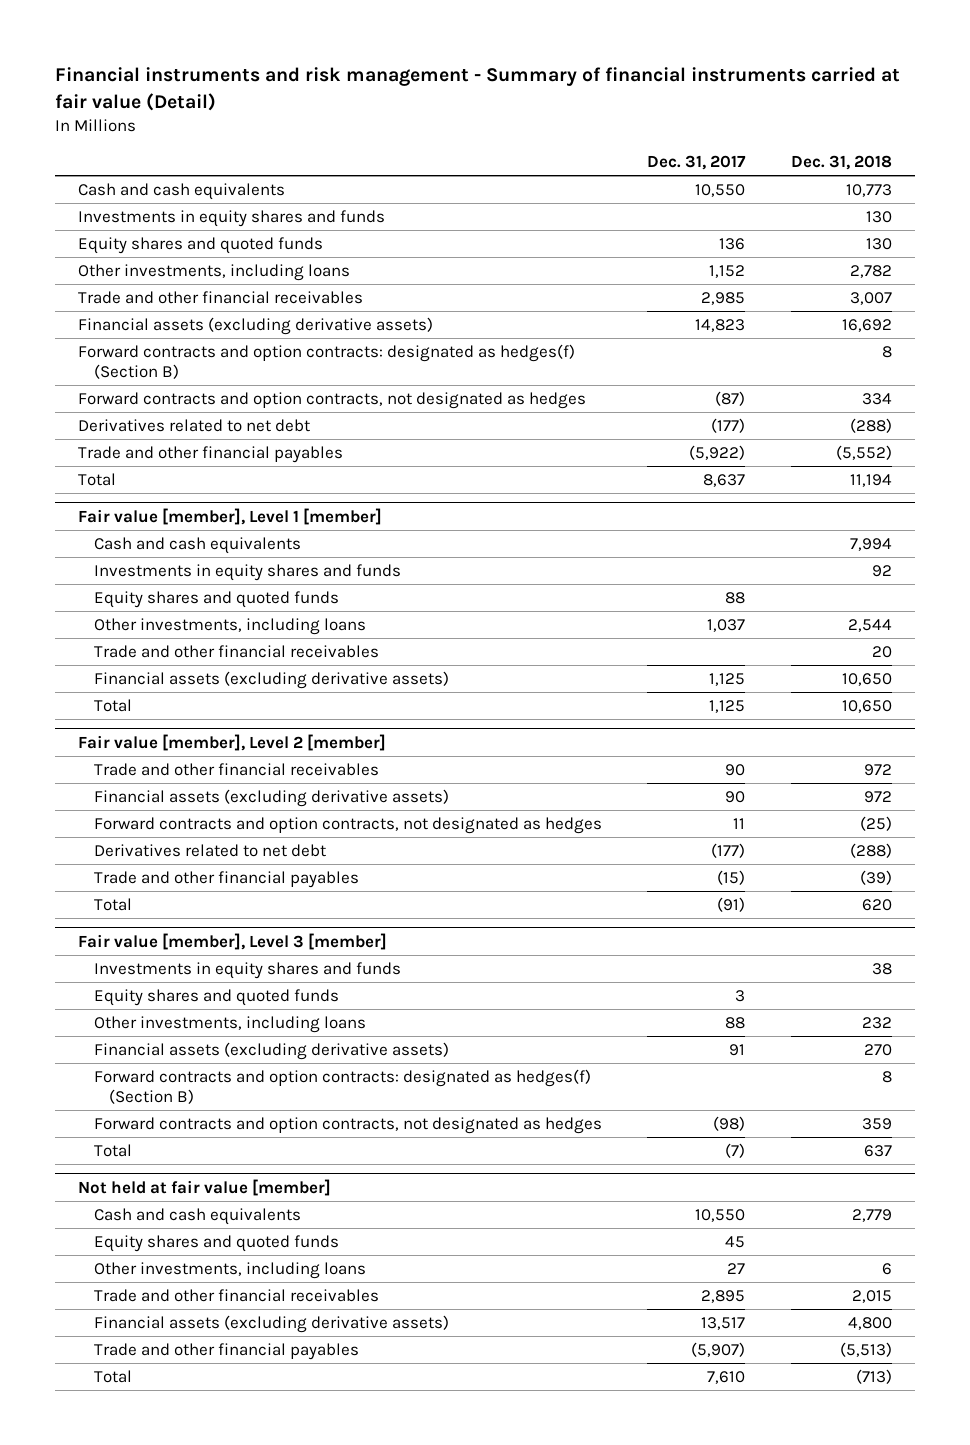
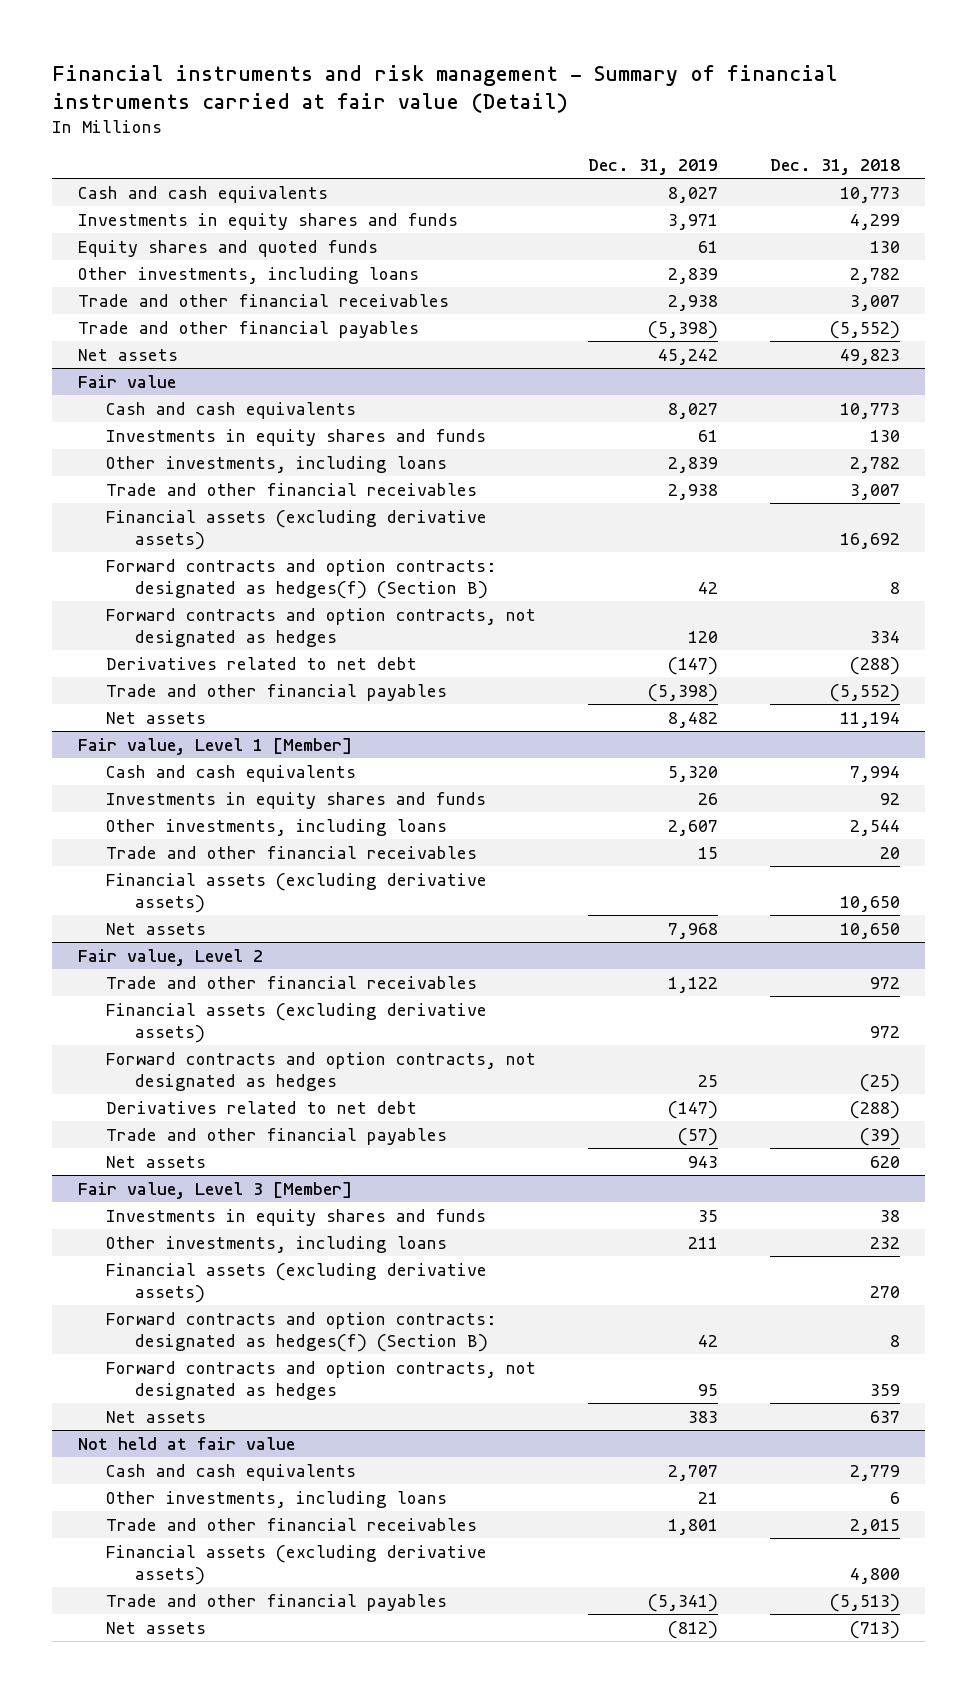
- | Dec. 31, 2017 | Dec. 31, 2018
+ | Dec. 31, 2019 | Dec. 31, 2018
- Investments in equity shares and funds | | 130
+ Investments in equity shares and funds | 3,971 | 4,299
+ Trade and other financial payables | (5,398) | (5,552)
+ Net assets | 45,242 | 49,823
+ Fair value
+ Cash and cash equivalents | 8,027 | 10,773
+ Investments in equity shares and funds | 61 | 130
+ Other investments, including loans | 2,839 | 2,782
+ Trade and other financial receivables | 2,938 | 3,007
- Total | 8,637 | 11,194
- Fair value [member], Level 1 [member]
+ Net assets | 8,482 | 11,194
+ Fair value, Level 1 [Member]
- Equity shares and quoted funds | 88 |
- Total | 1,125 | 10,650
- Fair value [member], Level 2 [member]
+ Net assets | 7,968 | 10,650
+ Fair value, Level 2
- Total | (91) | 620
- Fair value [member], Level 3 [member]
+ Net assets | 943 | 620
+ Fair value, Level 3 [Member]
- Equity shares and quoted funds | 3 |
- Total | (7) | 637
- Not held at fair value [member]
+ Net assets | 383 | 637
+ Not held at fair value
- Equity shares and quoted funds | 45 |
- Total | 7,610 | (713)
+ Net assets | (812) | (713)

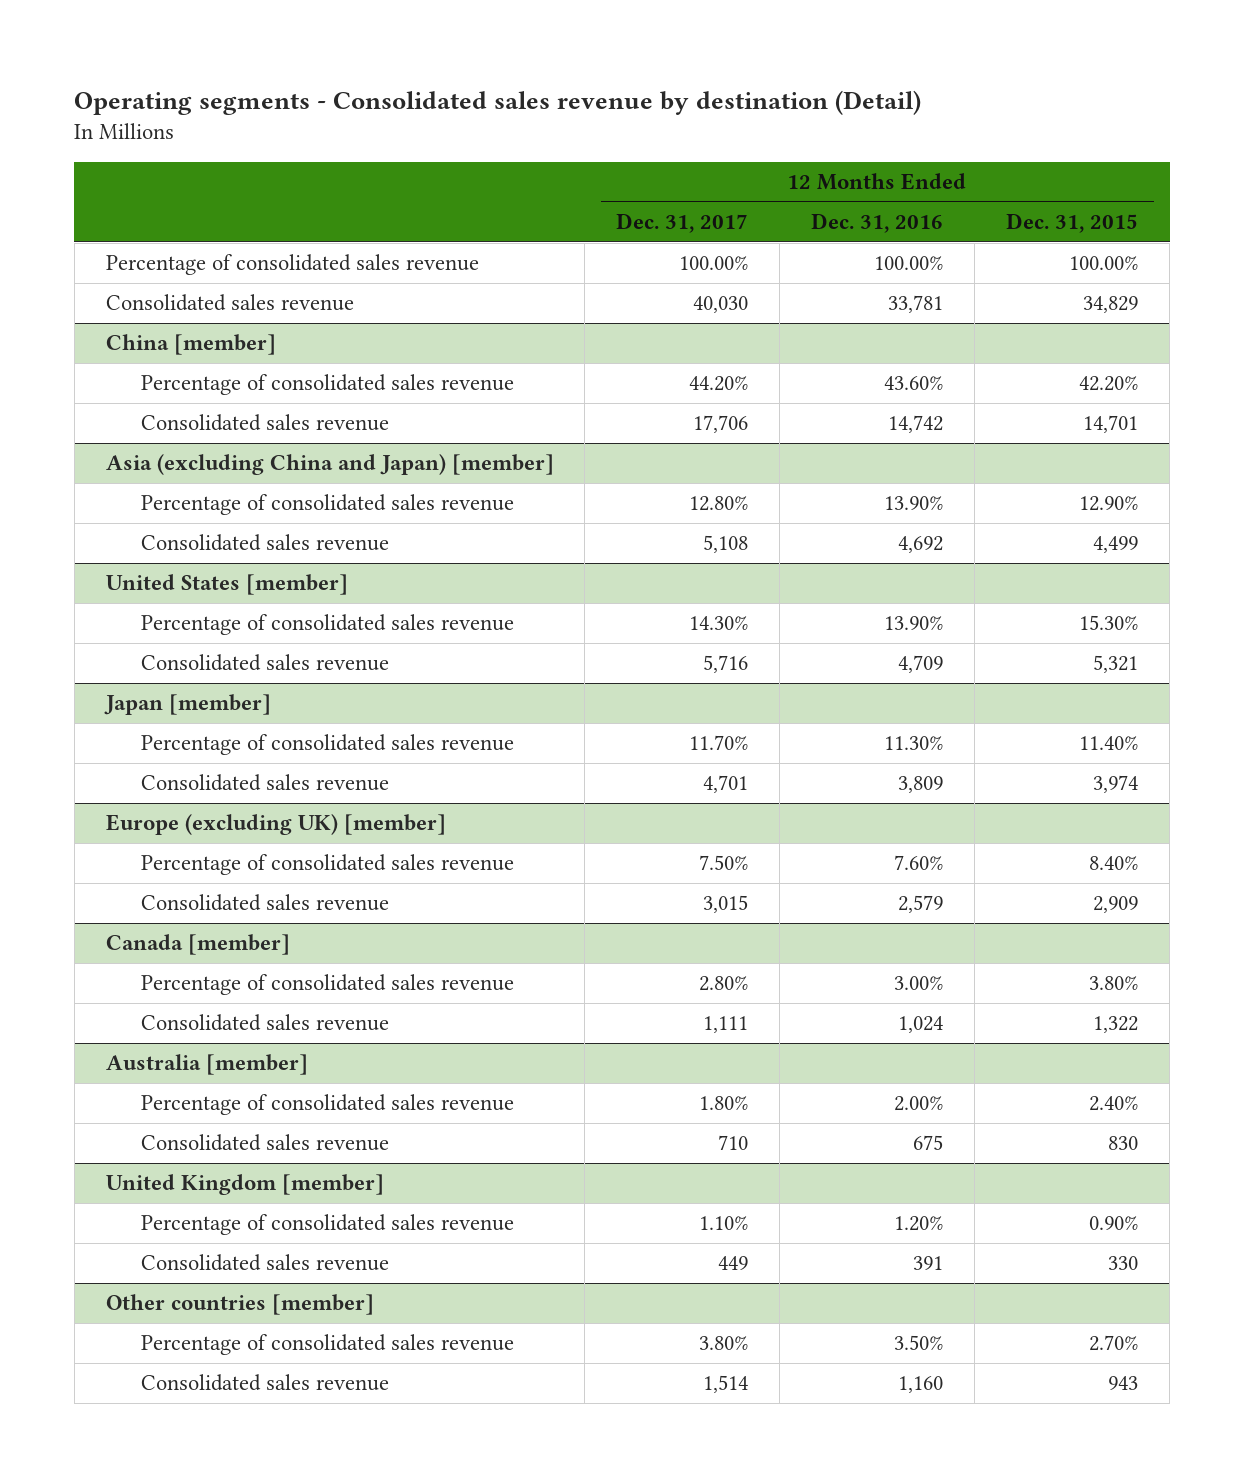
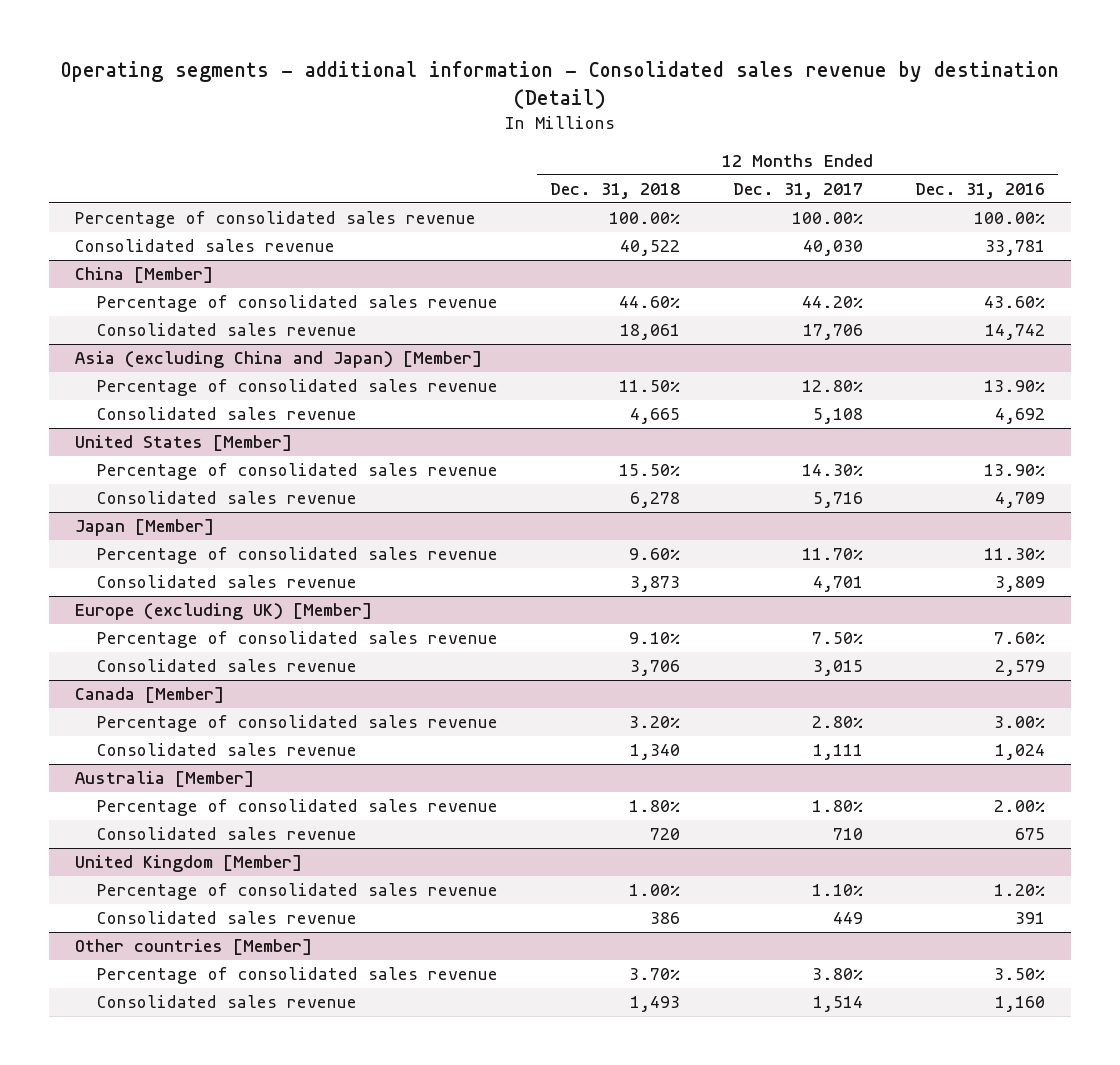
- Operating segments - Consolidated sales revenue by destination (Detail)
+ Operating segments - additional information - Consolidated sales revenue by destination (Detail)
- | 12 Months Ended Dec. 31, 2017 | 12 Months Ended Dec. 31, 2016 | 12 Months Ended Dec. 31, 2015
+ | 12 Months Ended Dec. 31, 2018 | 12 Months Ended Dec. 31, 2017 | 12 Months Ended Dec. 31, 2016
- China [member]
+ China [Member]
- Asia (excluding China and Japan) [member]
+ Asia (excluding China and Japan) [Member]
- United States [member]
+ United States [Member]
- Japan [member]
+ Japan [Member]
- Europe (excluding UK) [member]
+ Europe (excluding UK) [Member]
- Canada [member]
+ Canada [Member]
- Australia [member]
+ Australia [Member]
- United Kingdom [member]
+ United Kingdom [Member]
- Other countries [member]
+ Other countries [Member]

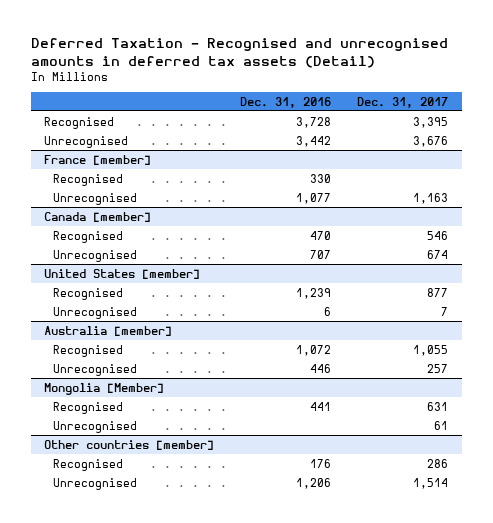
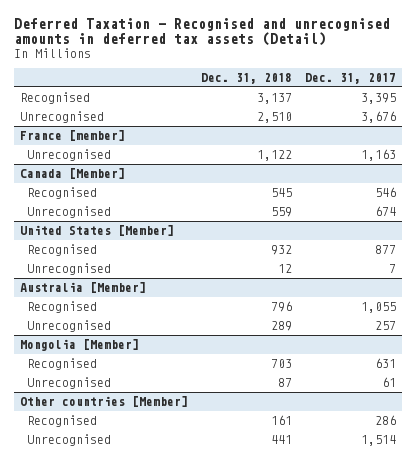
- | Dec. 31, 2016 | Dec. 31, 2017
+ | Dec. 31, 2018 | Dec. 31, 2017
@ France [member]
- Recognised | 330 |
- Canada [member]
+ Canada [Member]
- United States [member]
+ United States [Member]
- Australia [member]
+ Australia [Member]
- Other countries [member]
+ Other countries [Member]

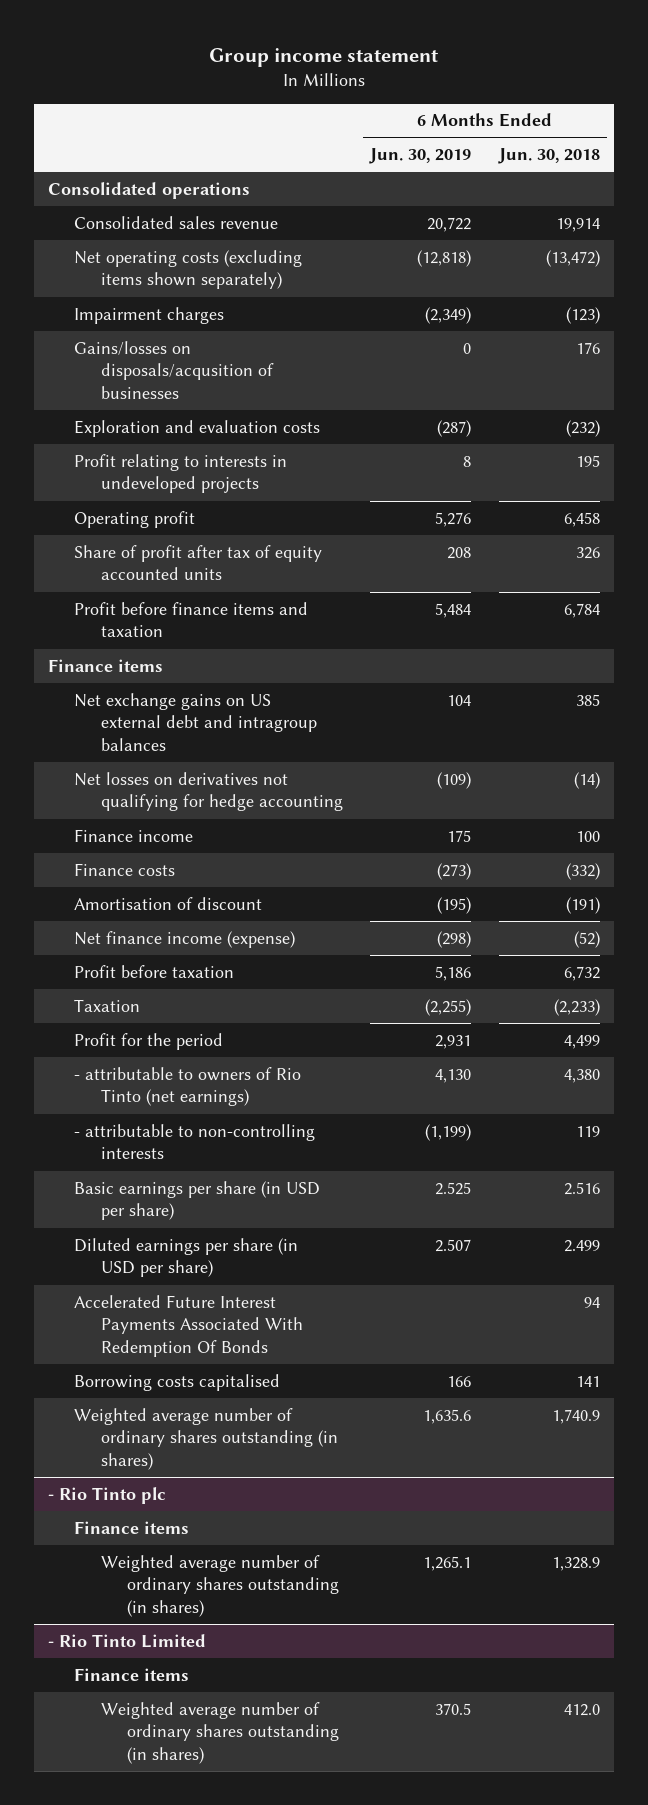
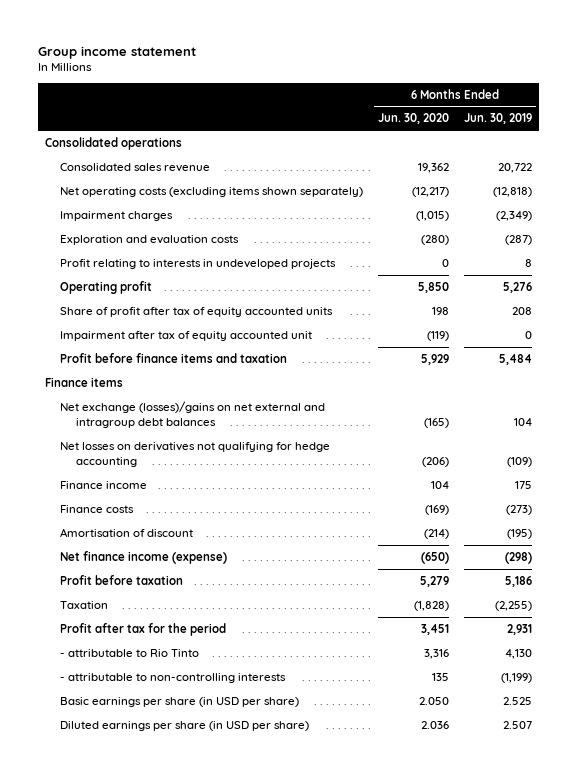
- | 6 Months Ended Jun. 30, 2019 | 6 Months Ended Jun. 30, 2018
+ | 6 Months Ended Jun. 30, 2020 | 6 Months Ended Jun. 30, 2019
- Gains/losses on disposals/acqusition of businesses | 0 | 176
+ Impairment after tax of equity accounted unit | (119) | 0
- Net exchange gains on US external debt and intragroup balances | 104 | 385
+ Net exchange (losses)/gains on net external and intragroup debt balances | (165) | 104
- Profit for the period | 2,931 | 4,499
- - attributable to owners of Rio Tinto (net earnings) | 4,130 | 4,380
+ Profit after tax for the period | 3,451 | 2,931
+ - attributable to Rio Tinto | 3,316 | 4,130
- Accelerated Future Interest Payments Associated With Redemption Of Bonds | | 94
- Borrowing costs capitalised | 166 | 141
- Weighted average number of ordinary shares outstanding (in shares) | 1,635.6 | 1,740.9
- - Rio Tinto plc
- Finance items
- Weighted average number of ordinary shares outstanding (in shares) | 1,265.1 | 1,328.9
- - Rio Tinto Limited
- Finance items
- Weighted average number of ordinary shares outstanding (in shares) | 370.5 | 412.0

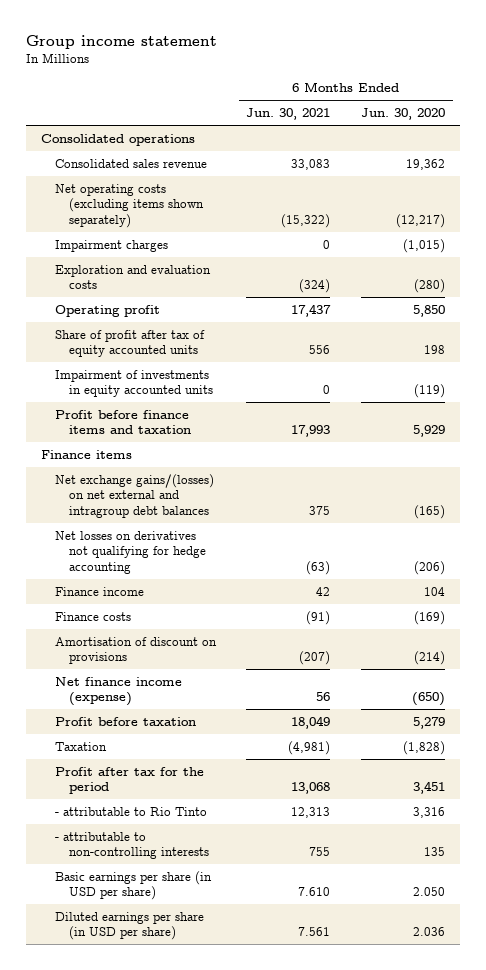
- | 6 Months Ended Jun. 30, 2020 | 6 Months Ended Jun. 30, 2019
+ | 6 Months Ended Jun. 30, 2021 | 6 Months Ended Jun. 30, 2020
- Profit relating to interests in undeveloped projects | 0 | 8
- Impairment after tax of equity accounted unit | (119) | 0
+ Impairment of investments in equity accounted units | 0 | (119)
- Net exchange (losses)/gains on net external and intragroup debt balances | (165) | 104
+ Net exchange gains/(losses) on net external and intragroup debt balances | 375 | (165)
- Amortisation of discount | (214) | (195)
+ Amortisation of discount on provisions | (207) | (214)

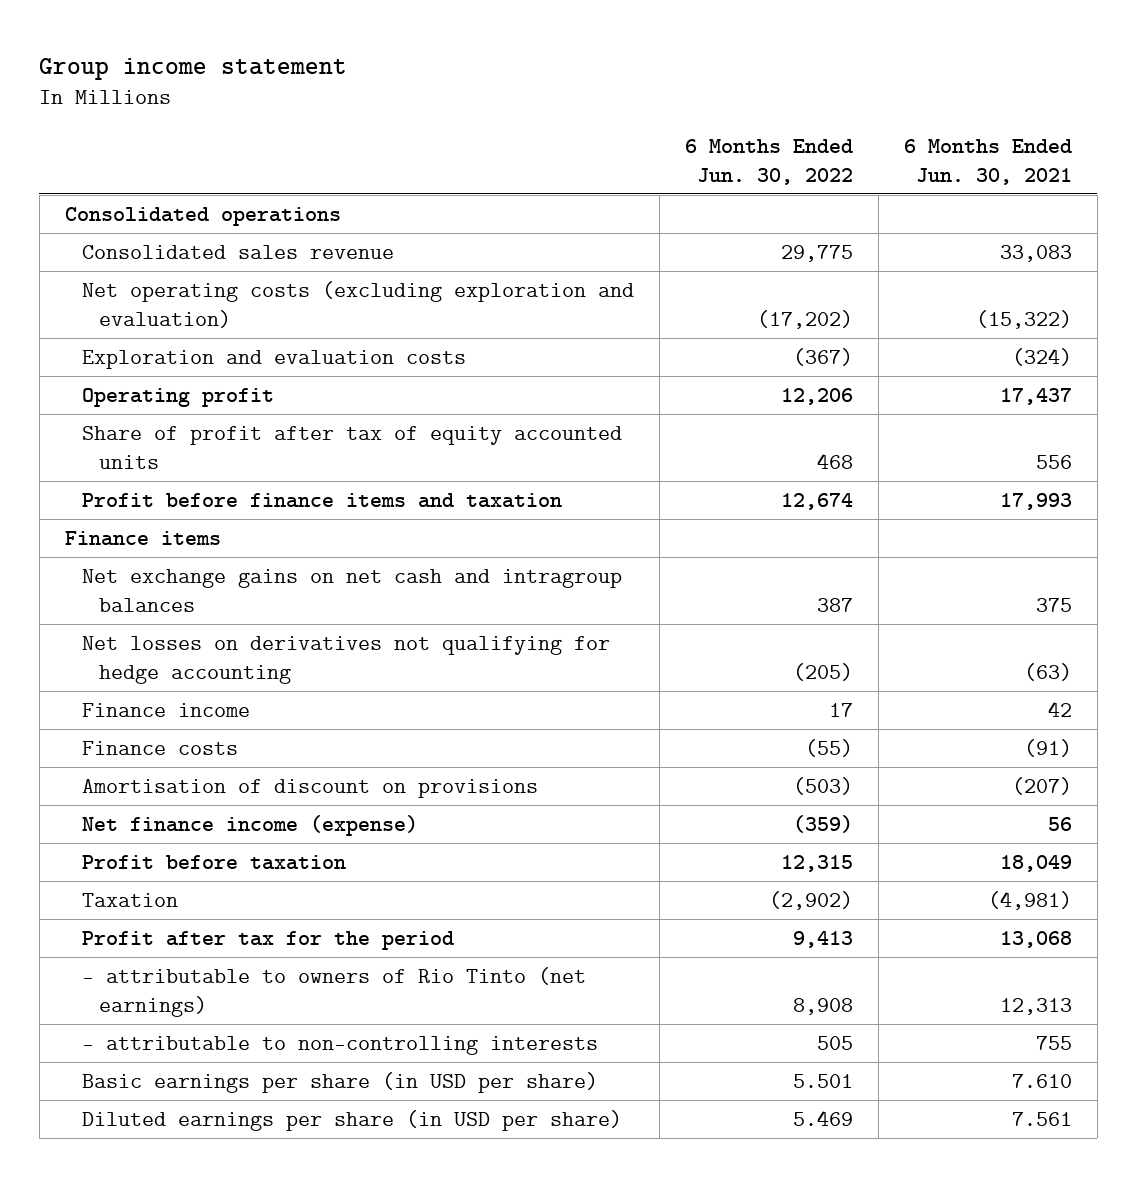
- | 6 Months Ended Jun. 30, 2021 | 6 Months Ended Jun. 30, 2020
+ | 6 Months Ended Jun. 30, 2022 | 6 Months Ended Jun. 30, 2021
- Net operating costs (excluding items shown separately) | (15,322) | (12,217)
- Impairment charges | 0 | (1,015)
+ Net operating costs (excluding exploration and evaluation) | (17,202) | (15,322)
- Impairment of investments in equity accounted units | 0 | (119)
- Net exchange gains/(losses) on net external and intragroup debt balances | 375 | (165)
+ Net exchange gains on net cash and intragroup balances | 387 | 375
- - attributable to Rio Tinto | 12,313 | 3,316
+ - attributable to owners of Rio Tinto (net earnings) | 8,908 | 12,313

